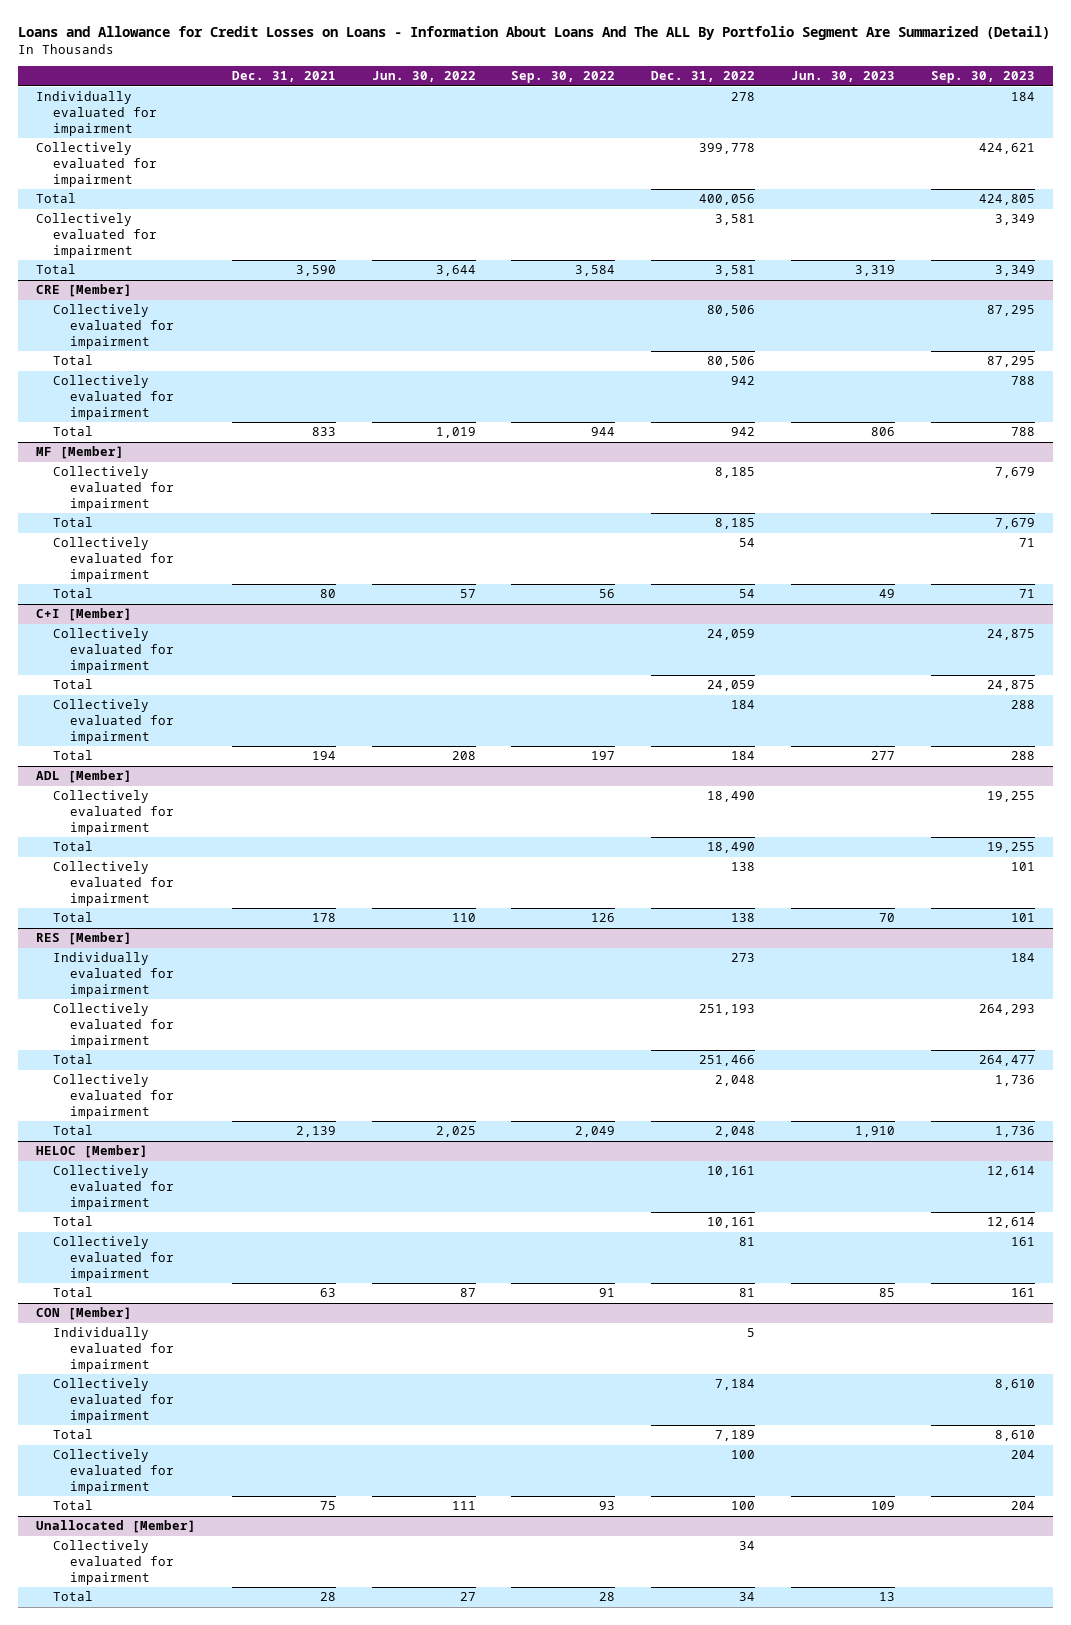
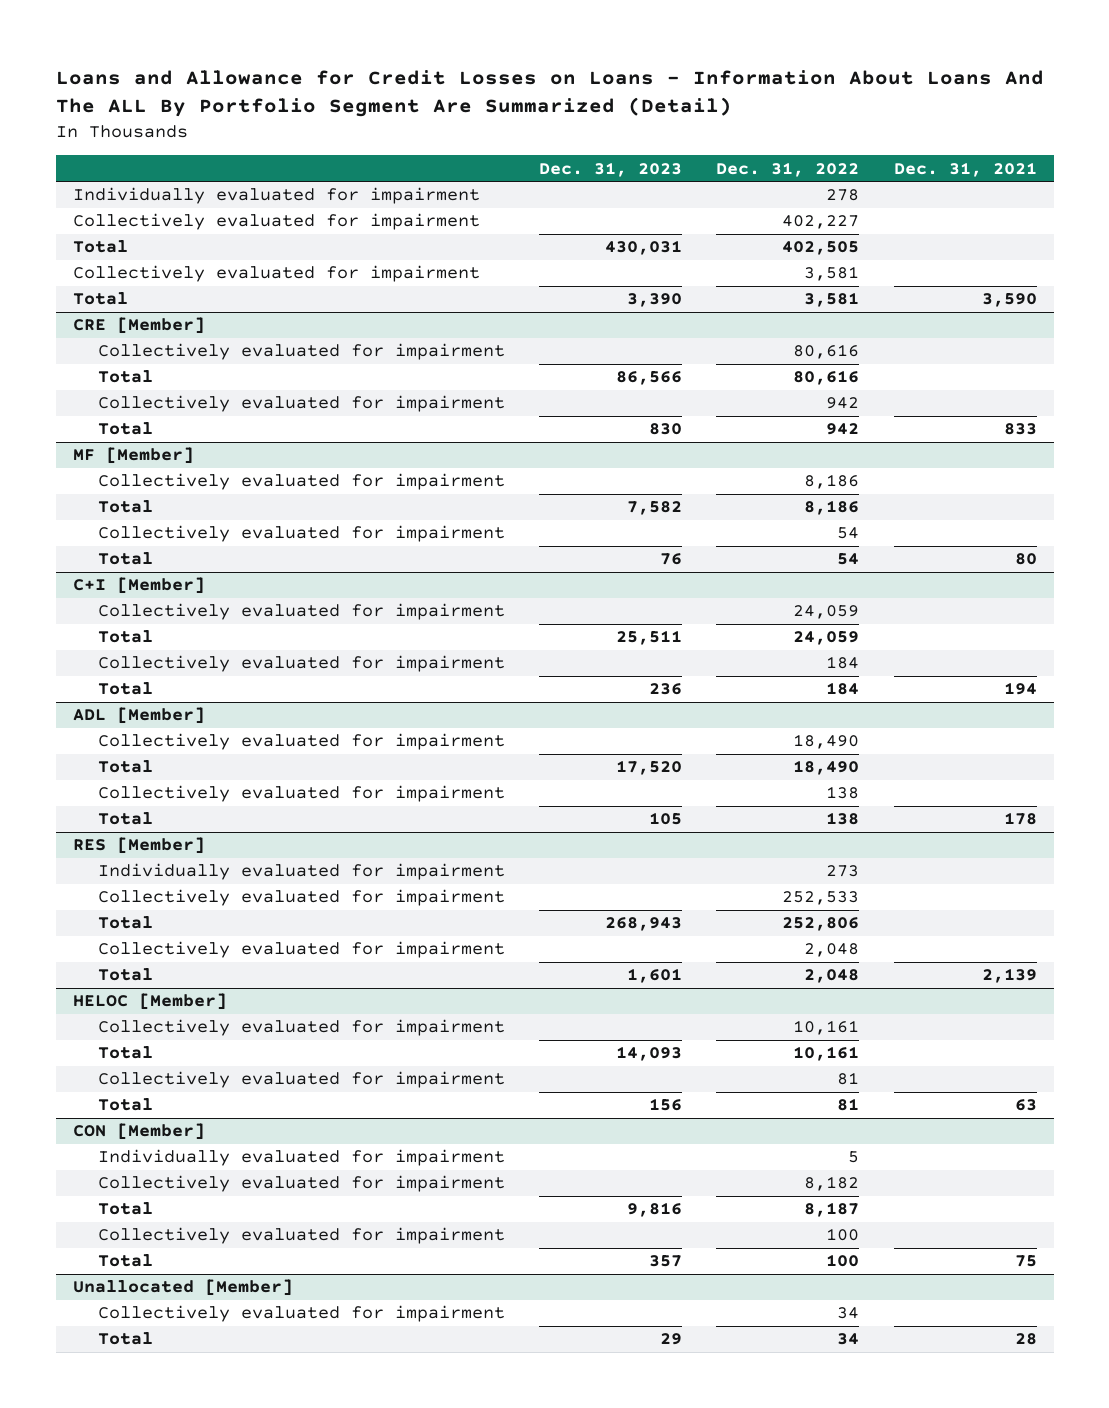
- | Dec. 31, 2021 | Jun. 30, 2022 | Sep. 30, 2022 | Dec. 31, 2022 | Jun. 30, 2023 | Sep. 30, 2023
+ | Dec. 31, 2023 | Dec. 31, 2022 | Dec. 31, 2021
- Collectively evaluated for impairment | | | | 399,778 | | 424,621
- Total | | | | 400,056 | | 424,805
+ Collectively evaluated for impairment | | 402,227 |
+ Total | 430,031 | 402,505 |
@ CRE [Member]
- Collectively evaluated for impairment | | | | 80,506 | | 87,295
- Total | | | | 80,506 | | 87,295
+ Collectively evaluated for impairment | | 80,616 |
+ Total | 86,566 | 80,616 |
@ MF [Member]
- Collectively evaluated for impairment | | | | 8,185 | | 7,679
- Total | | | | 8,185 | | 7,679
+ Collectively evaluated for impairment | | 8,186 |
+ Total | 7,582 | 8,186 |
@ RES [Member]
- Collectively evaluated for impairment | | | | 251,193 | | 264,293
- Total | | | | 251,466 | | 264,477
+ Collectively evaluated for impairment | | 252,533 |
+ Total | 268,943 | 252,806 |
@ CON [Member]
- Collectively evaluated for impairment | | | | 7,184 | | 8,610
- Total | | | | 7,189 | | 8,610
+ Collectively evaluated for impairment | | 8,182 |
+ Total | 9,816 | 8,187 |

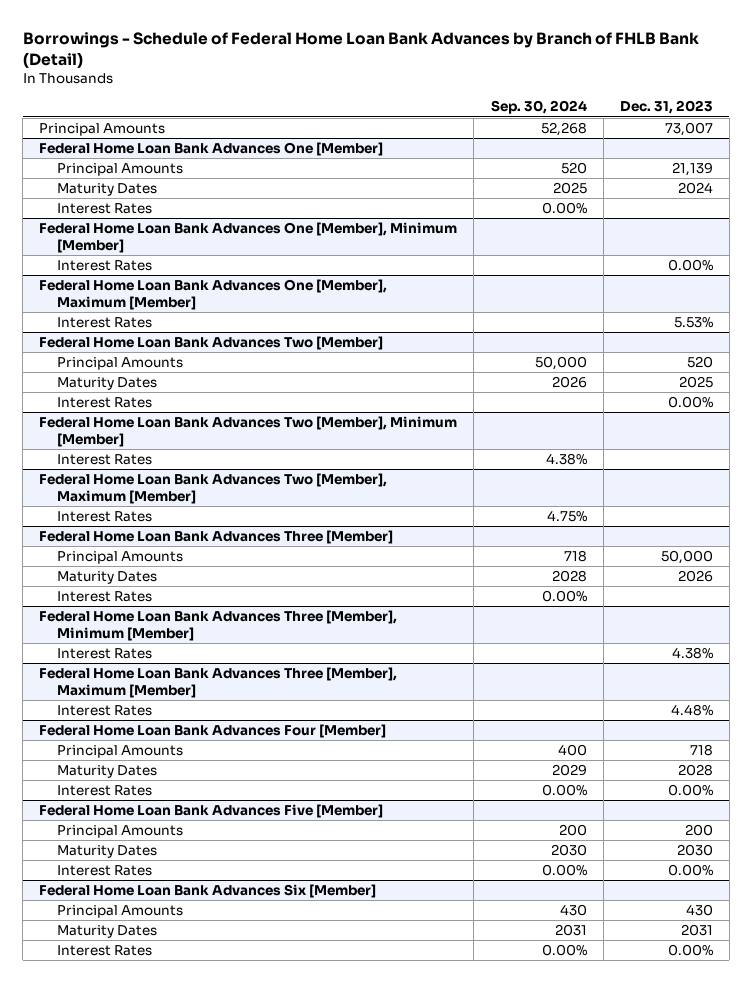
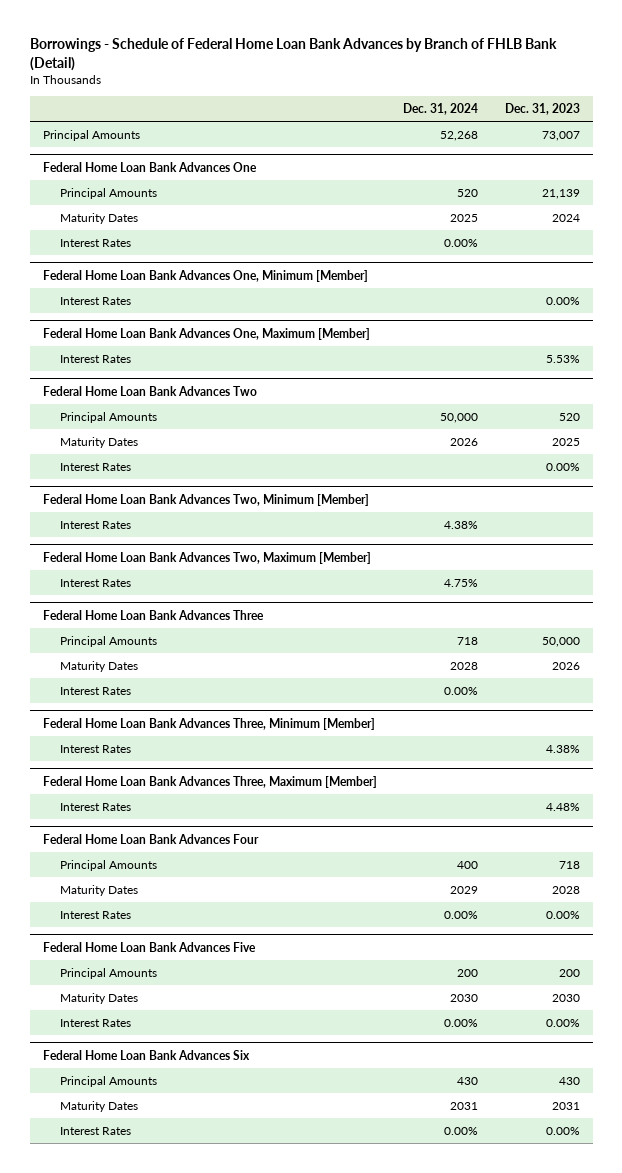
- | Sep. 30, 2024 | Dec. 31, 2023
+ | Dec. 31, 2024 | Dec. 31, 2023
- Federal Home Loan Bank Advances One [Member]
+ Federal Home Loan Bank Advances One
- Federal Home Loan Bank Advances One [Member], Minimum [Member]
+ Federal Home Loan Bank Advances One, Minimum [Member]
- Federal Home Loan Bank Advances One [Member], Maximum [Member]
+ Federal Home Loan Bank Advances One, Maximum [Member]
- Federal Home Loan Bank Advances Two [Member]
+ Federal Home Loan Bank Advances Two
- Federal Home Loan Bank Advances Two [Member], Minimum [Member]
+ Federal Home Loan Bank Advances Two, Minimum [Member]
- Federal Home Loan Bank Advances Two [Member], Maximum [Member]
+ Federal Home Loan Bank Advances Two, Maximum [Member]
- Federal Home Loan Bank Advances Three [Member]
+ Federal Home Loan Bank Advances Three
- Federal Home Loan Bank Advances Three [Member], Minimum [Member]
+ Federal Home Loan Bank Advances Three, Minimum [Member]
- Federal Home Loan Bank Advances Three [Member], Maximum [Member]
+ Federal Home Loan Bank Advances Three, Maximum [Member]
- Federal Home Loan Bank Advances Four [Member]
+ Federal Home Loan Bank Advances Four
- Federal Home Loan Bank Advances Five [Member]
+ Federal Home Loan Bank Advances Five
- Federal Home Loan Bank Advances Six [Member]
+ Federal Home Loan Bank Advances Six

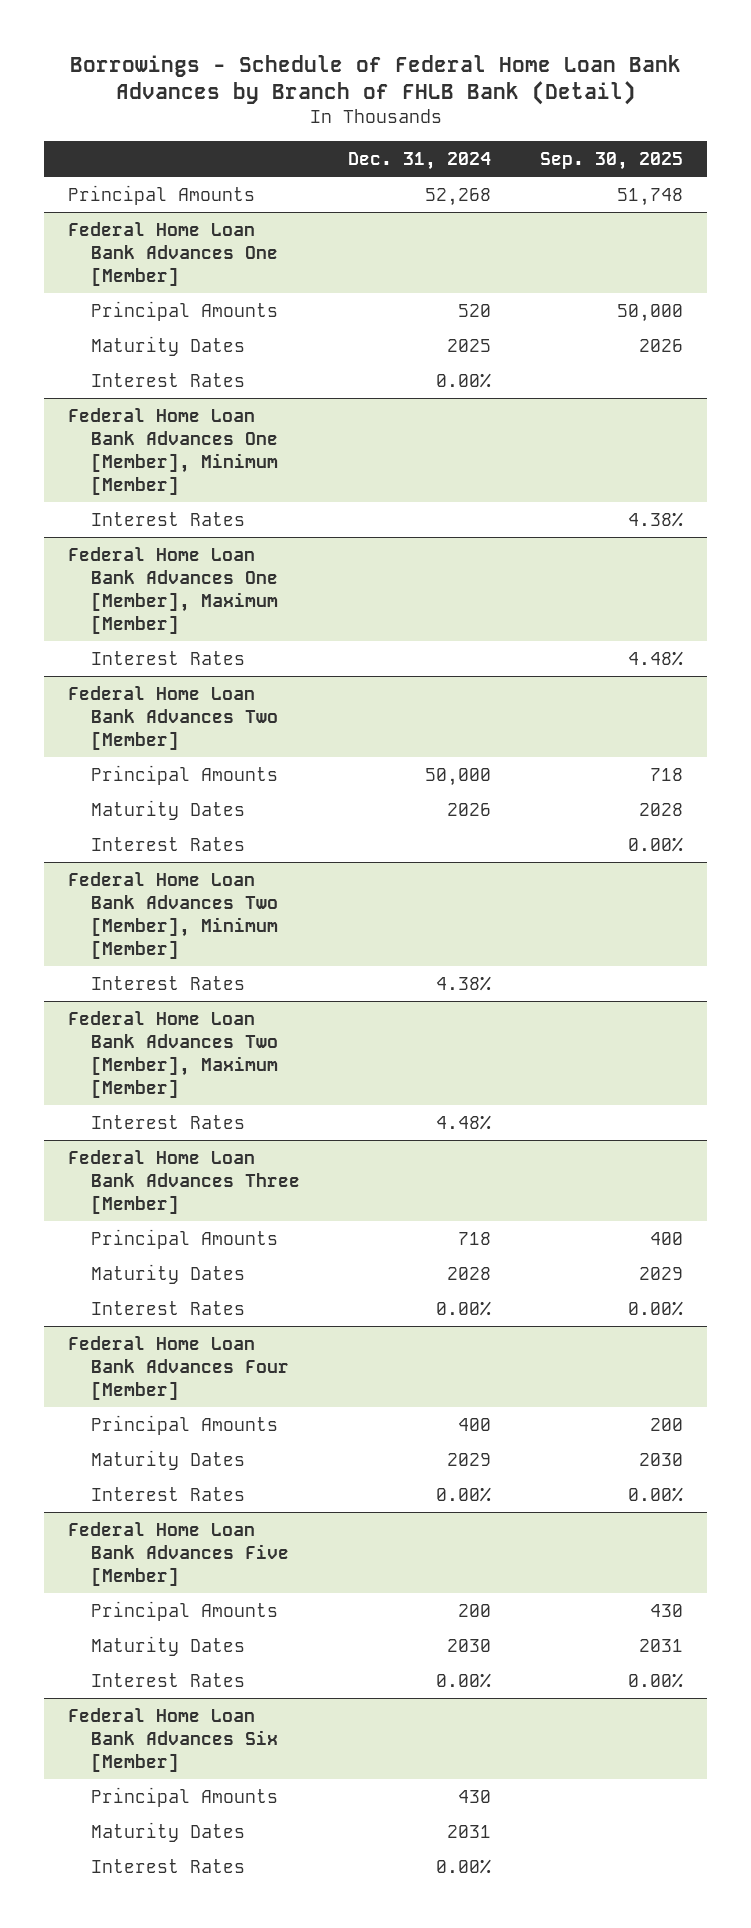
- | Dec. 31, 2024 | Dec. 31, 2023
+ | Dec. 31, 2024 | Sep. 30, 2025
- Federal Home Loan Bank Advances One
+ Federal Home Loan Bank Advances One [Member]
- Federal Home Loan Bank Advances One, Minimum [Member]
+ Federal Home Loan Bank Advances One [Member], Minimum [Member]
- Federal Home Loan Bank Advances One, Maximum [Member]
+ Federal Home Loan Bank Advances One [Member], Maximum [Member]
- Federal Home Loan Bank Advances Two
+ Federal Home Loan Bank Advances Two [Member]
- Federal Home Loan Bank Advances Two, Minimum [Member]
+ Federal Home Loan Bank Advances Two [Member], Minimum [Member]
- Federal Home Loan Bank Advances Two, Maximum [Member]
- Interest Rates | 4.75% |
- Federal Home Loan Bank Advances Three
+ Federal Home Loan Bank Advances Two [Member], Maximum [Member]
+ Interest Rates | 4.48% |
+ Federal Home Loan Bank Advances Three [Member]
- Federal Home Loan Bank Advances Three, Minimum [Member]
- Interest Rates | | 4.38%
- Federal Home Loan Bank Advances Three, Maximum [Member]
- Interest Rates | | 4.48%
- Federal Home Loan Bank Advances Four
+ Federal Home Loan Bank Advances Four [Member]
- Federal Home Loan Bank Advances Five
+ Federal Home Loan Bank Advances Five [Member]
- Federal Home Loan Bank Advances Six
+ Federal Home Loan Bank Advances Six [Member]

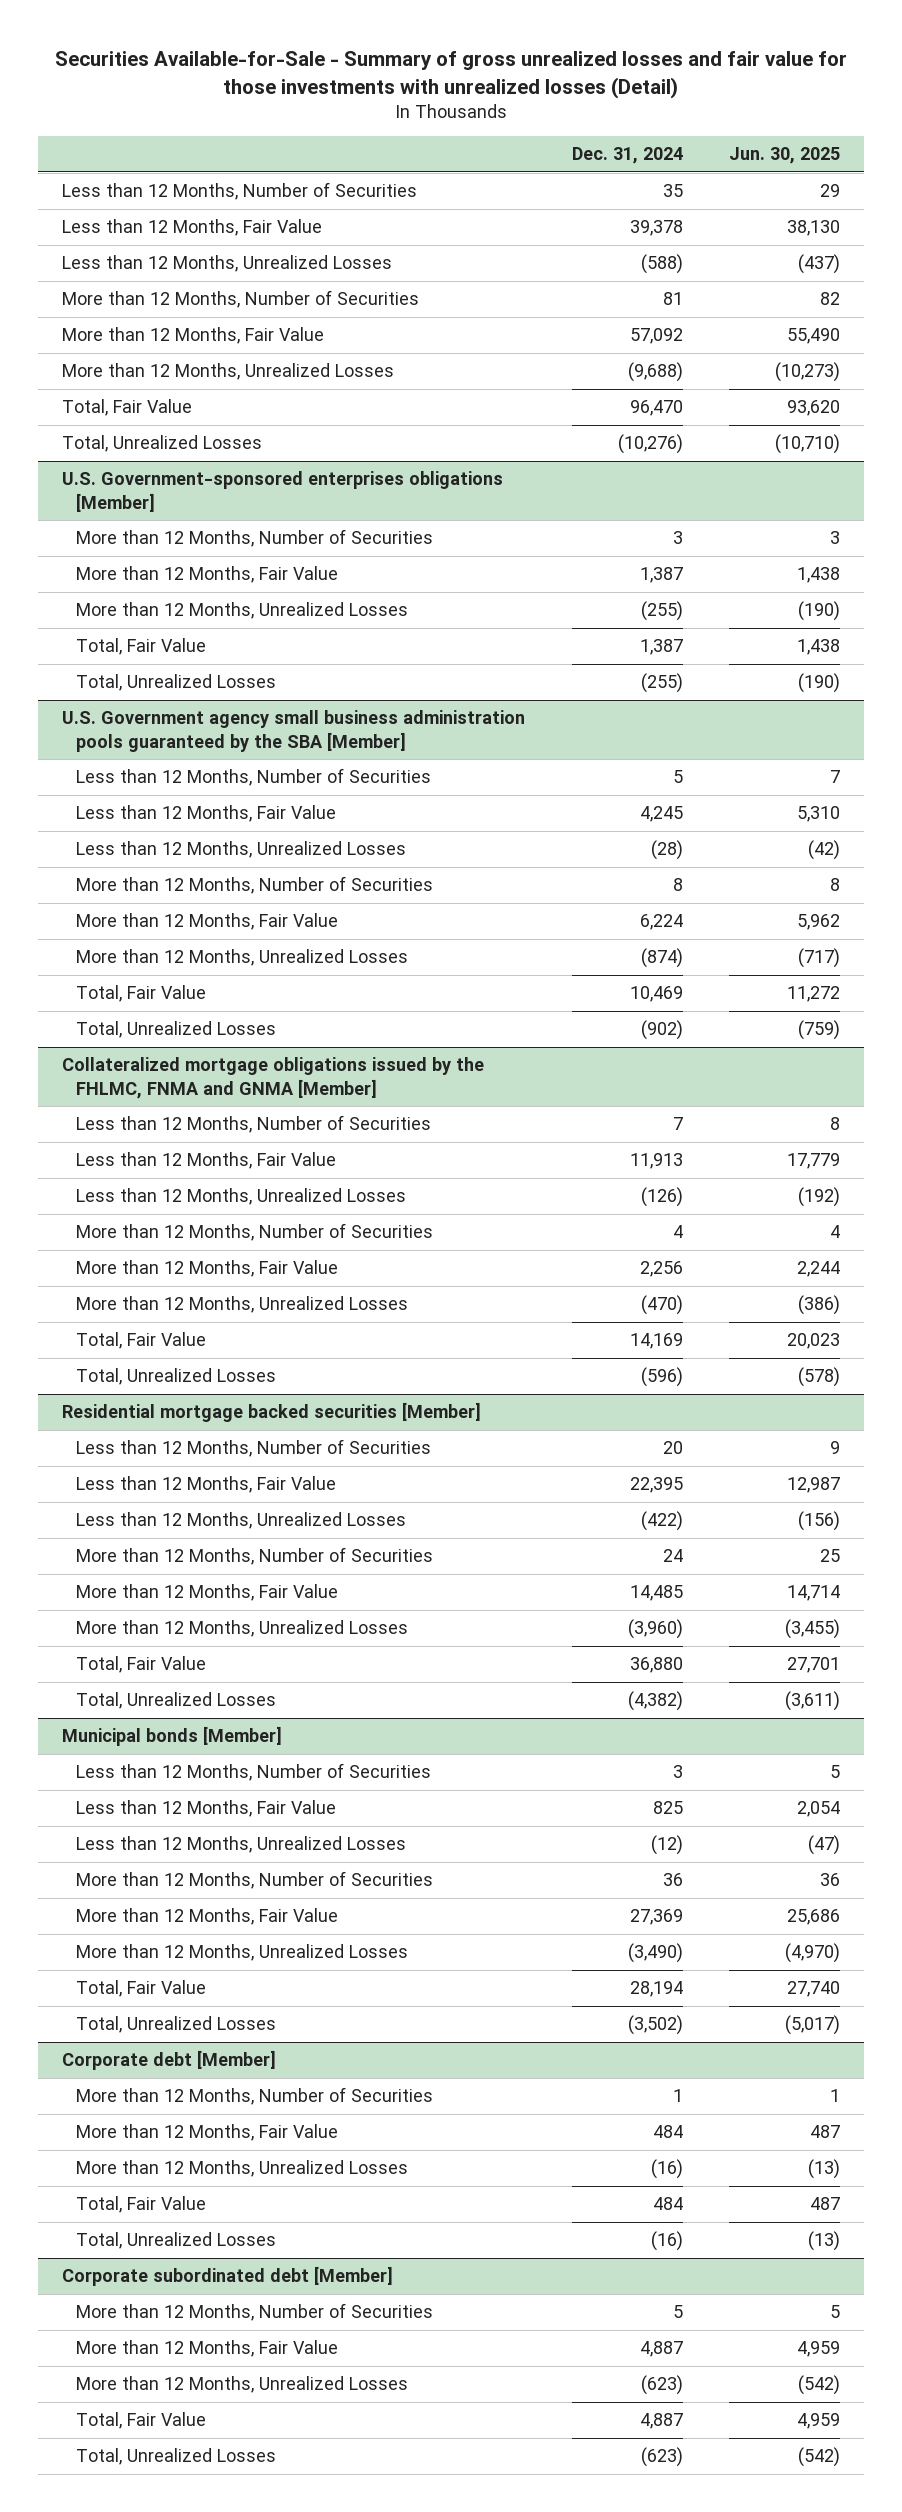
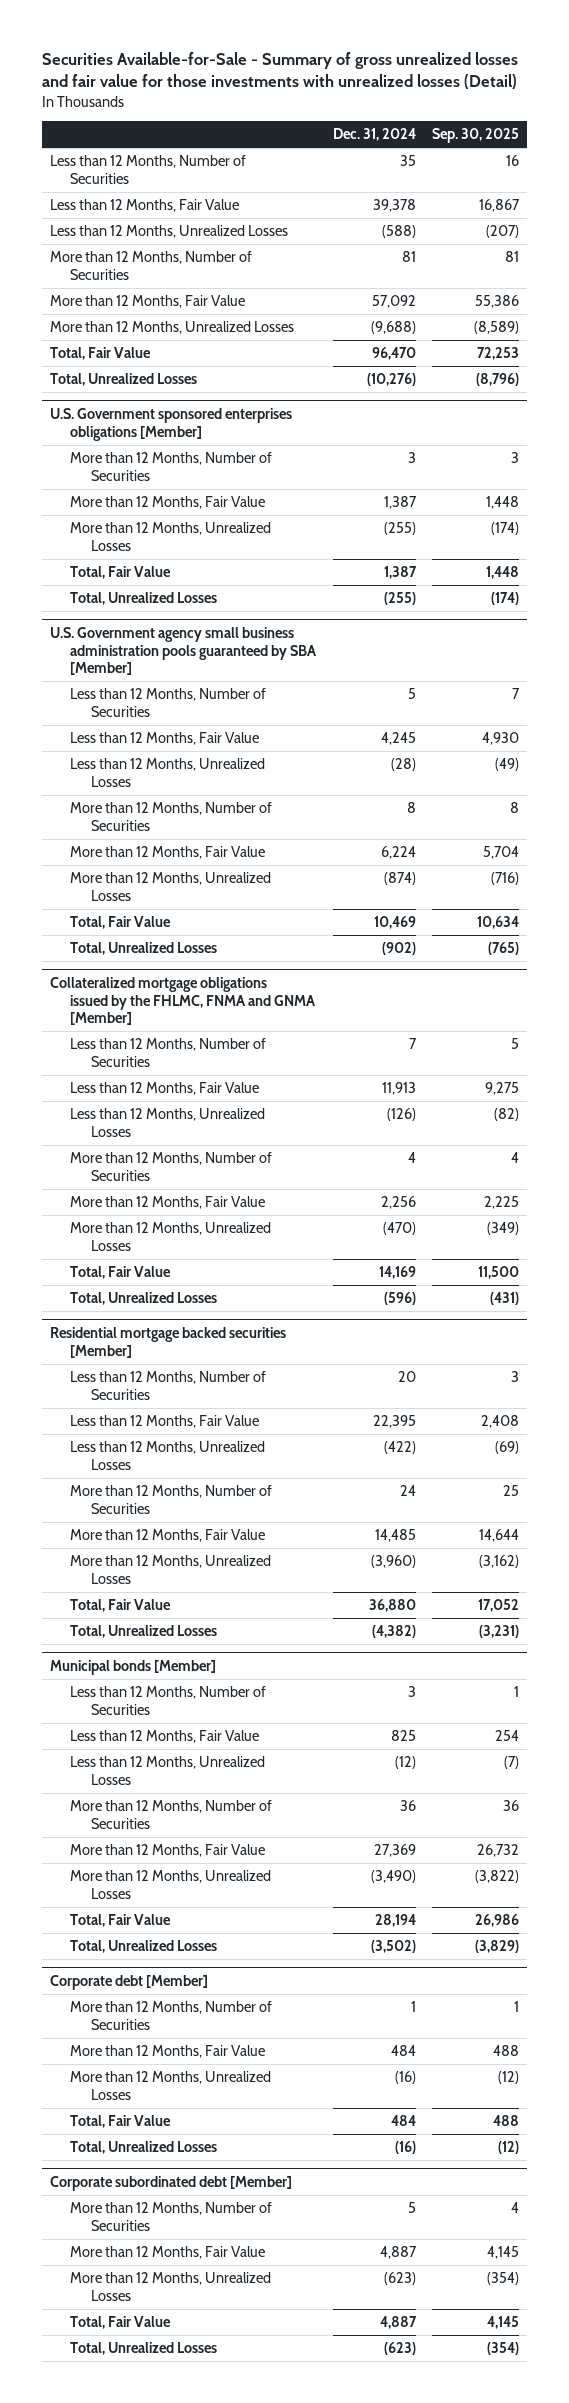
- | Dec. 31, 2024 | Jun. 30, 2025
+ | Dec. 31, 2024 | Sep. 30, 2025
- U.S. Government-sponsored enterprises obligations [Member]
+ U.S. Government sponsored enterprises obligations [Member]
- U.S. Government agency small business administration pools guaranteed by the SBA [Member]
+ U.S. Government agency small business administration pools guaranteed by SBA [Member]

